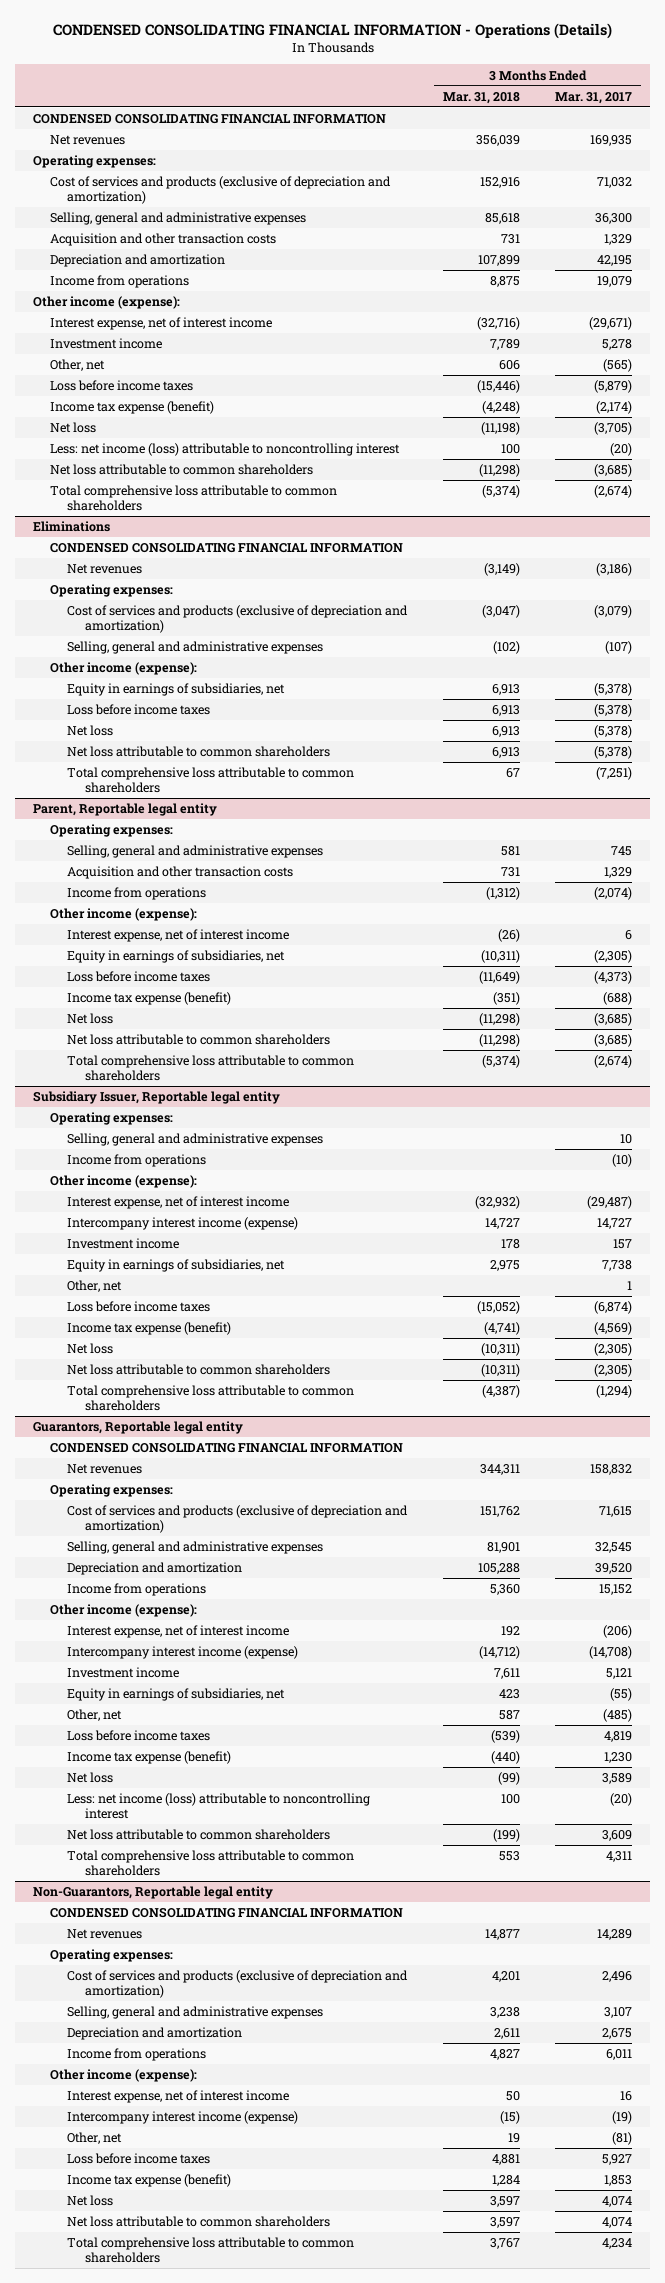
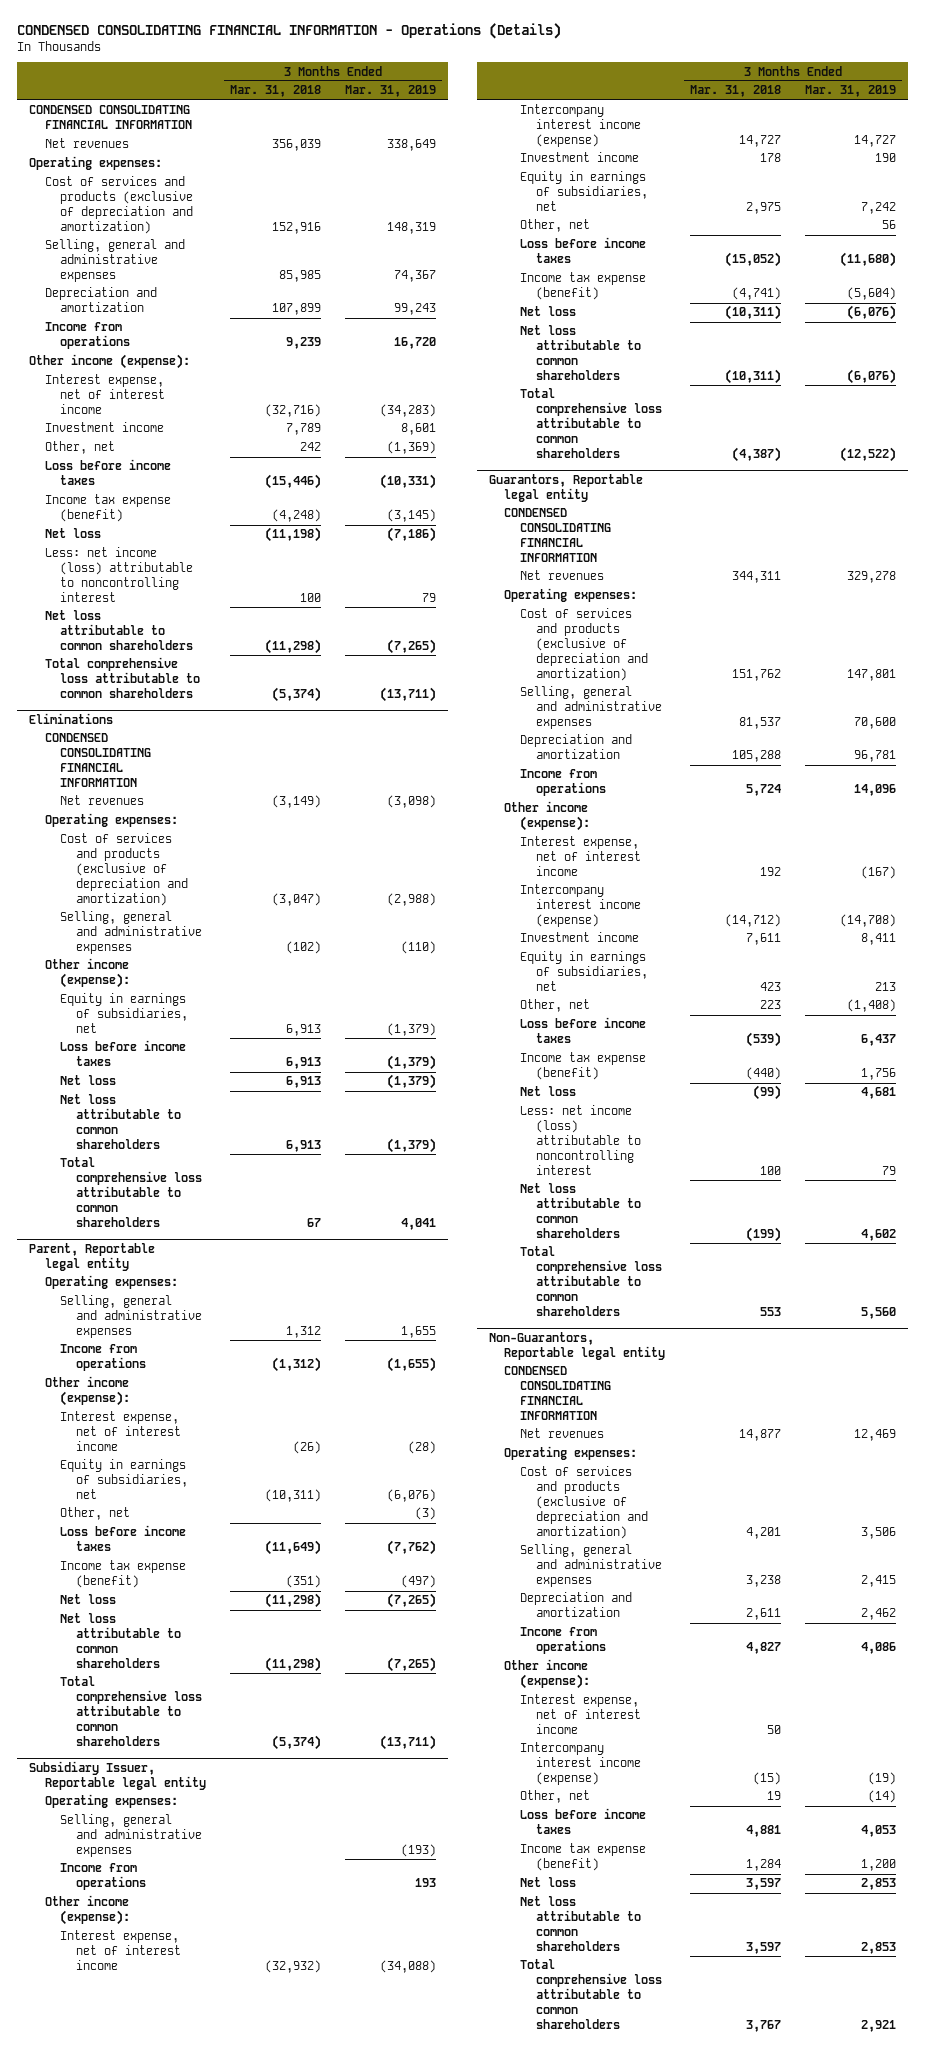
- | 3 Months Ended Mar. 31, 2018 | 3 Months Ended Mar. 31, 2017
+ | 3 Months Ended Mar. 31, 2018 | 3 Months Ended Mar. 31, 2019
- Selling, general and administrative expenses | 85,618 | 36,300
- Acquisition and other transaction costs | 731 | 1,329
+ Selling, general and administrative expenses | 85,985 | 74,367
- Income from operations | 8,875 | 19,079
+ Income from operations | 9,239 | 16,720
- Other, net | 606 | (565)
+ Other, net | 242 | (1,369)
@ Parent, Reportable legal entity
- Selling, general and administrative expenses | 581 | 745
- Acquisition and other transaction costs | 731 | 1,329
+ Selling, general and administrative expenses | 1,312 | 1,655
+ Other, net | | (3)
@ Guarantors, Reportable legal entity
- Selling, general and administrative expenses | 81,901 | 32,545
+ Selling, general and administrative expenses | 81,537 | 70,600
- Income from operations | 5,360 | 15,152
+ Income from operations | 5,724 | 14,096
- Other, net | 587 | (485)
+ Other, net | 223 | (1,408)

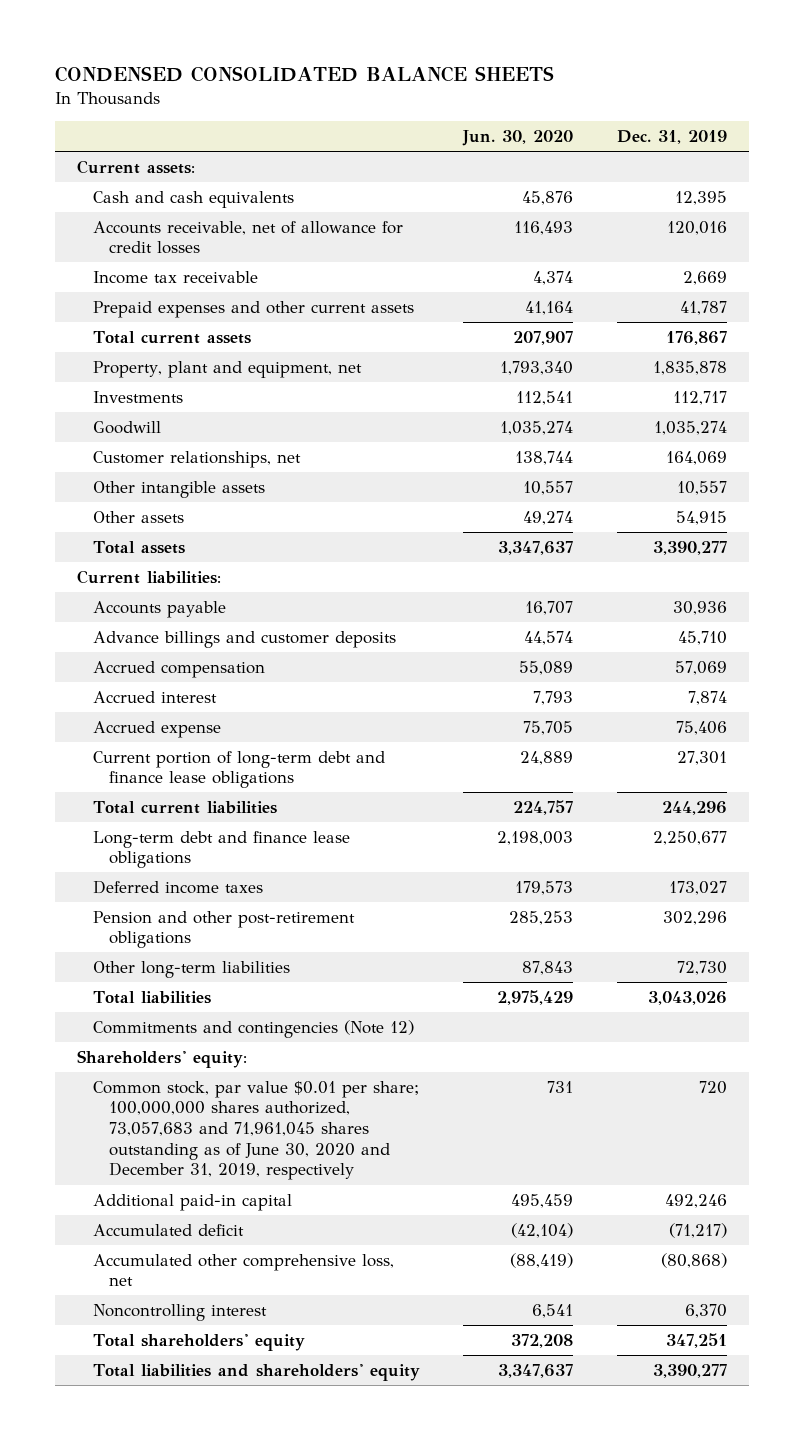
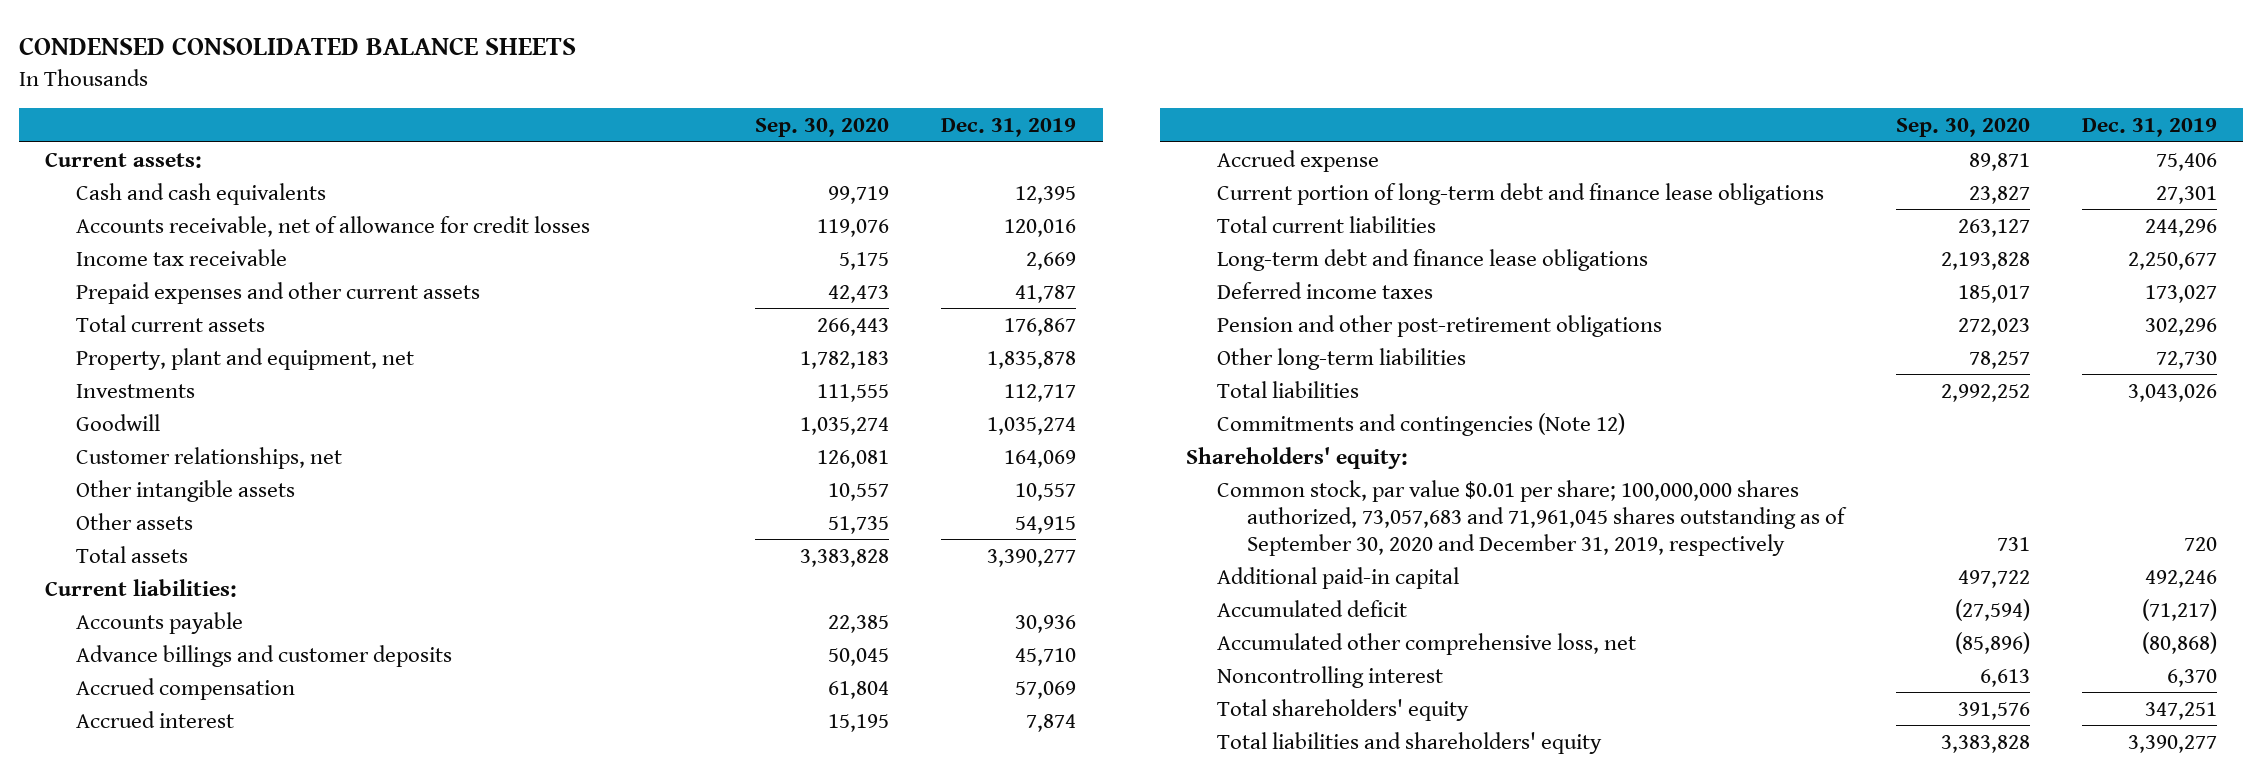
- | Jun. 30, 2020 | Dec. 31, 2019
+ | Sep. 30, 2020 | Dec. 31, 2019
- Common stock, par value $0.01 per share; 100,000,000 shares authorized, 73,057,683 and 71,961,045 shares outstanding as of June 30, 2020 and December 31, 2019, respectively | 731 | 720
+ Common stock, par value $0.01 per share; 100,000,000 shares authorized, 73,057,683 and 71,961,045 shares outstanding as of September 30, 2020 and December 31, 2019, respectively | 731 | 720

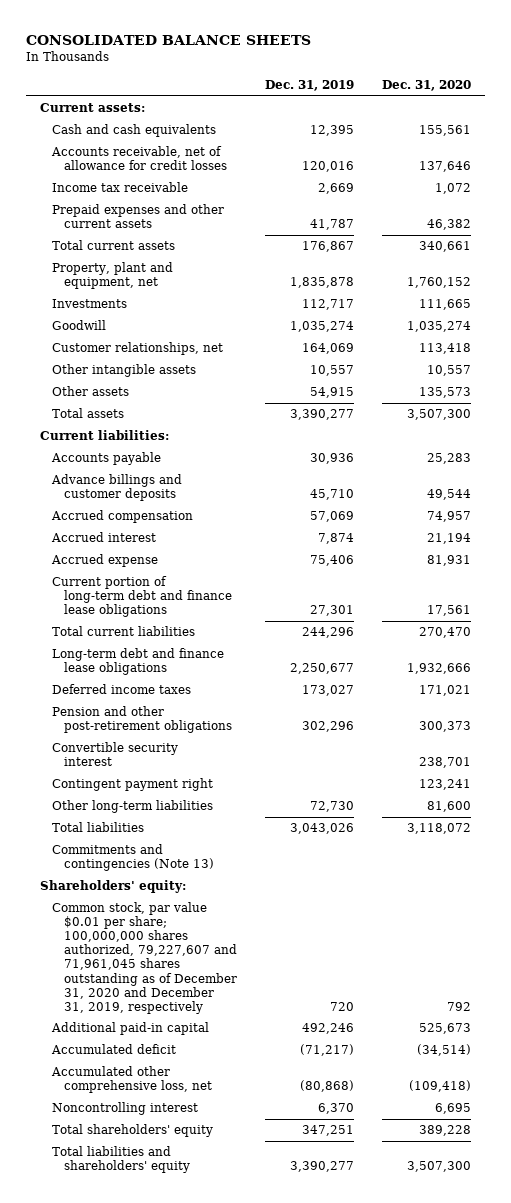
- CONDENSED CONSOLIDATED BALANCE SHEETS
+ CONSOLIDATED BALANCE SHEETS
- | Sep. 30, 2020 | Dec. 31, 2019
+ | Dec. 31, 2019 | Dec. 31, 2020
+ Convertible security interest | | 238,701
+ Contingent payment right | | 123,241
- Commitments and contingencies (Note 12)
+ Commitments and contingencies (Note 13)
- Common stock, par value $0.01 per share; 100,000,000 shares authorized, 73,057,683 and 71,961,045 shares outstanding as of September 30, 2020 and December 31, 2019, respectively | 731 | 720
+ Common stock, par value $0.01 per share; 100,000,000 shares authorized, 79,227,607 and 71,961,045 shares outstanding as of December 31, 2020 and December 31, 2019, respectively | 720 | 792

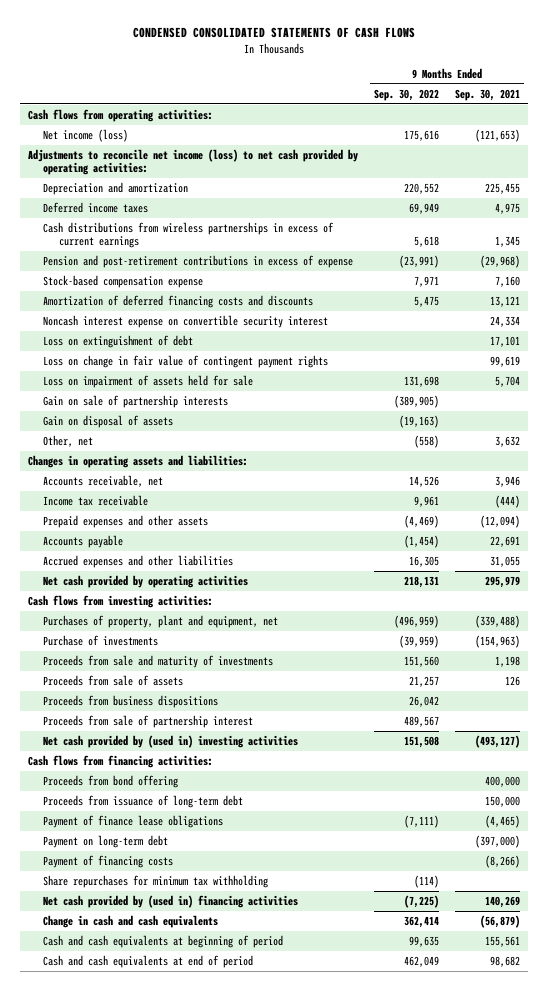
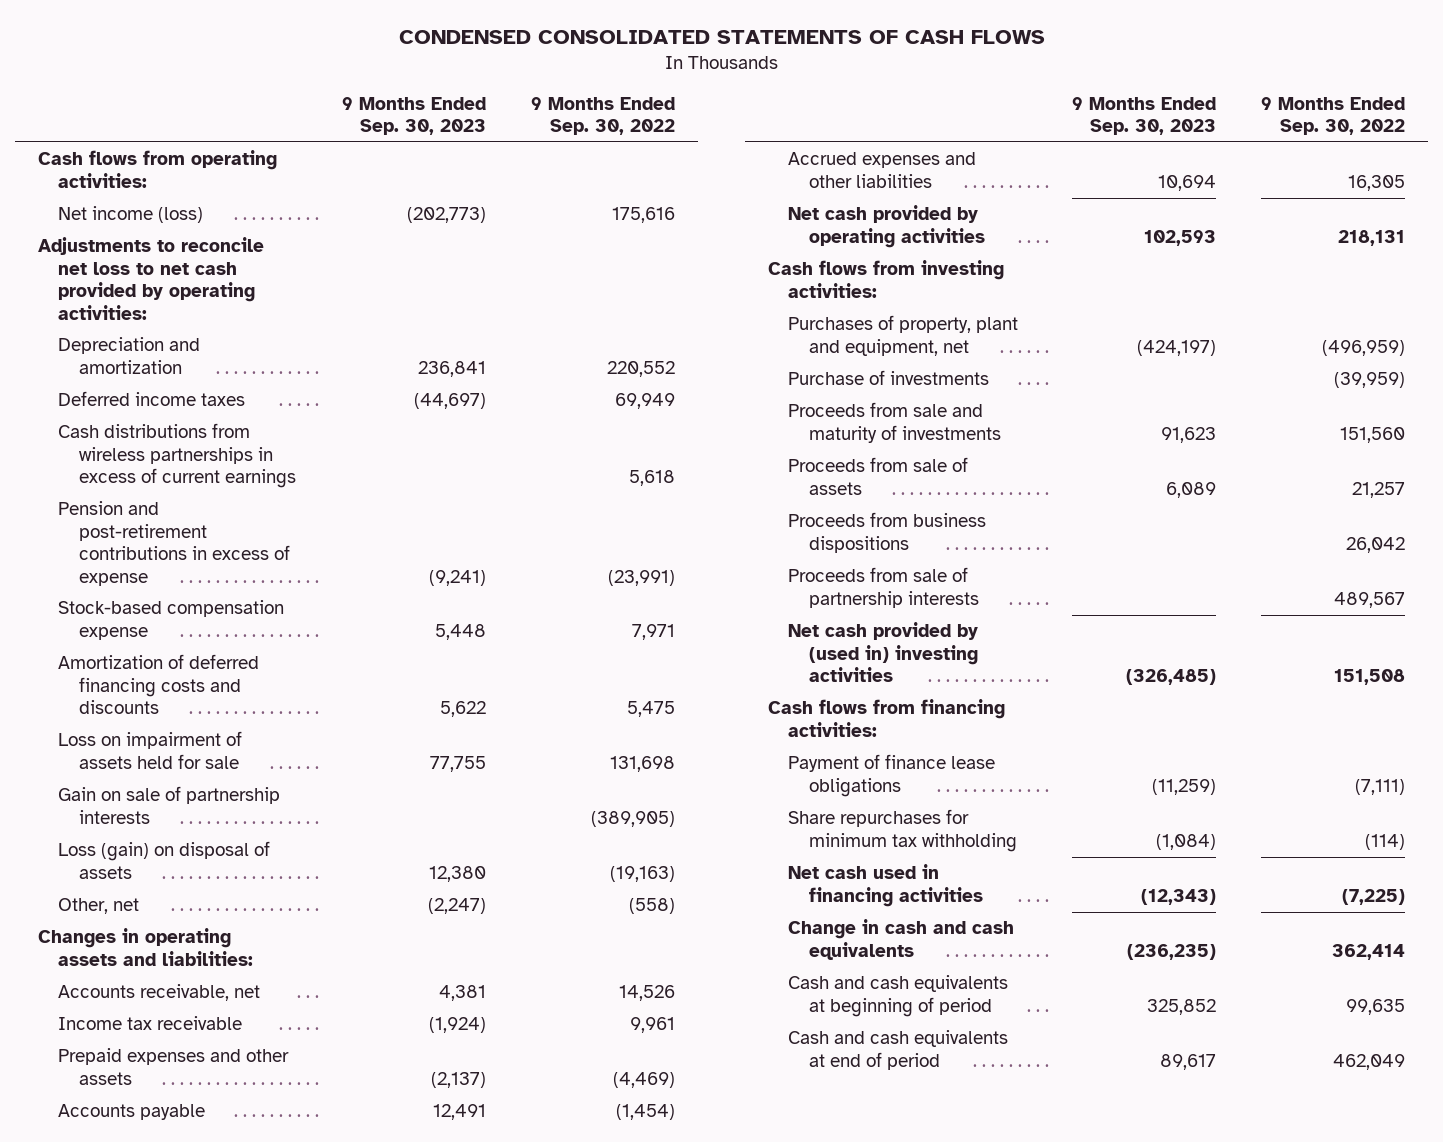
- | 9 Months Ended Sep. 30, 2022 | 9 Months Ended Sep. 30, 2021
+ | 9 Months Ended Sep. 30, 2023 | 9 Months Ended Sep. 30, 2022
- Adjustments to reconcile net income (loss) to net cash provided by operating activities:
+ Adjustments to reconcile net loss to net cash provided by operating activities:
- Noncash interest expense on convertible security interest | | 24,334
- Loss on extinguishment of debt | | 17,101
- Loss on change in fair value of contingent payment rights | | 99,619
- Gain on disposal of assets | (19,163) |
+ Loss (gain) on disposal of assets | 12,380 | (19,163)
- Proceeds from sale of partnership interest | 489,567 |
+ Proceeds from sale of partnership interests | | 489,567
- Proceeds from bond offering | | 400,000
- Proceeds from issuance of long-term debt | | 150,000
- Payment on long-term debt | | (397,000)
- Payment of financing costs | | (8,266)
- Net cash provided by (used in) financing activities | (7,225) | 140,269
+ Net cash used in financing activities | (12,343) | (7,225)

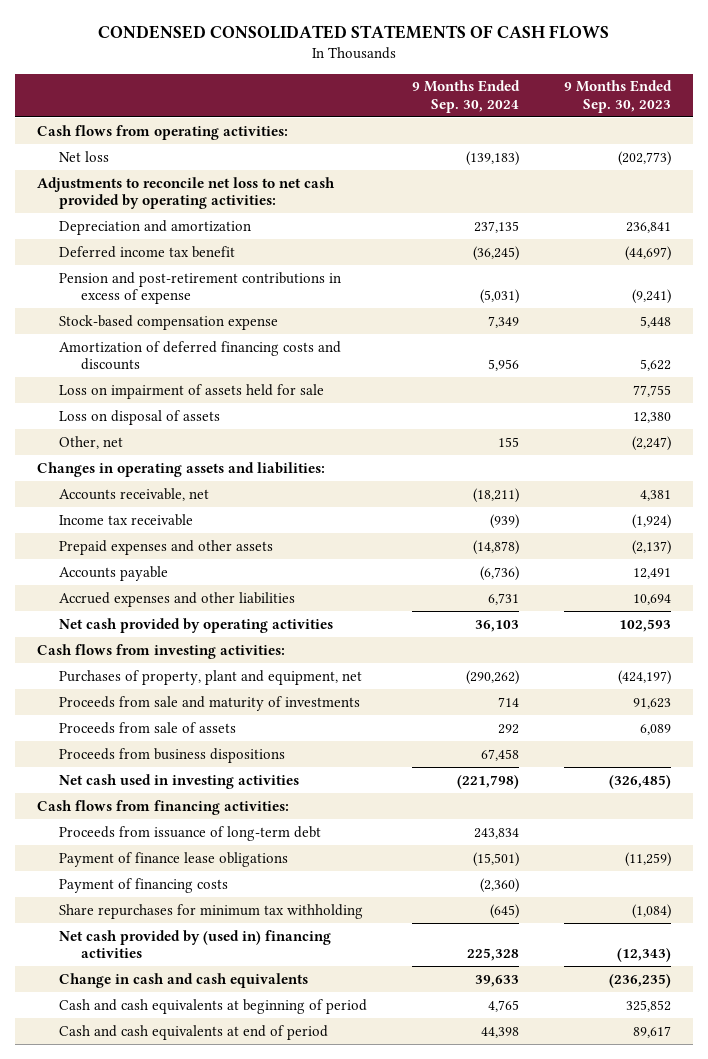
- | 9 Months Ended Sep. 30, 2023 | 9 Months Ended Sep. 30, 2022
+ | 9 Months Ended Sep. 30, 2024 | 9 Months Ended Sep. 30, 2023
- Net income (loss) | (202,773) | 175,616
+ Net loss | (139,183) | (202,773)
- Deferred income taxes | (44,697) | 69,949
- Cash distributions from wireless partnerships in excess of current earnings | | 5,618
+ Deferred income tax benefit | (36,245) | (44,697)
- Gain on sale of partnership interests | | (389,905)
- Loss (gain) on disposal of assets | 12,380 | (19,163)
+ Loss on disposal of assets | | 12,380
- Purchase of investments | | (39,959)
- Proceeds from sale of partnership interests | | 489,567
- Net cash provided by (used in) investing activities | (326,485) | 151,508
+ Net cash used in investing activities | (221,798) | (326,485)
+ Proceeds from issuance of long-term debt | 243,834 |
+ Payment of financing costs | (2,360) |
- Net cash used in financing activities | (12,343) | (7,225)
+ Net cash provided by (used in) financing activities | 225,328 | (12,343)

